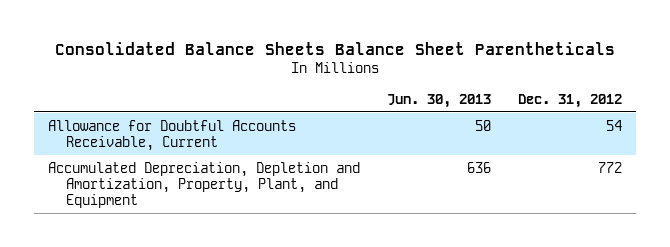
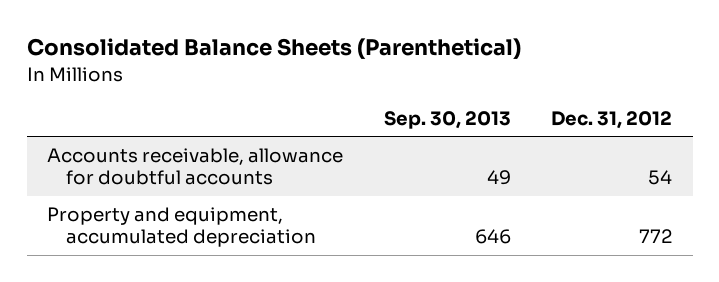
- Consolidated Balance Sheets Balance Sheet Parentheticals
+ Consolidated Balance Sheets (Parenthetical)
- | Jun. 30, 2013 | Dec. 31, 2012
+ | Sep. 30, 2013 | Dec. 31, 2012
- Allowance for Doubtful Accounts Receivable, Current | 50 | 54
- Accumulated Depreciation, Depletion and Amortization, Property, Plant, and Equipment | 636 | 772
+ Accounts receivable, allowance for doubtful accounts | 49 | 54
+ Property and equipment, accumulated depreciation | 646 | 772

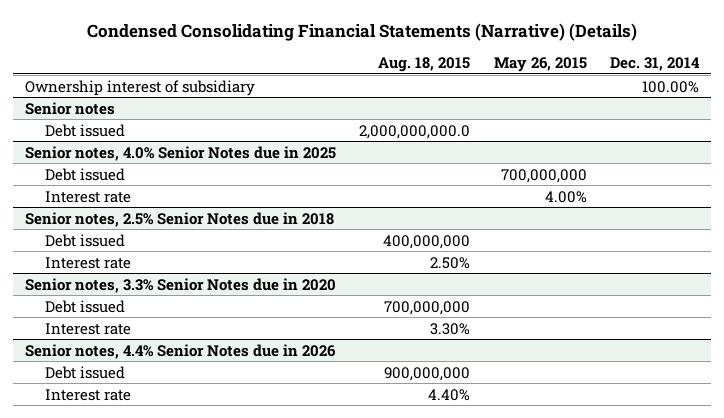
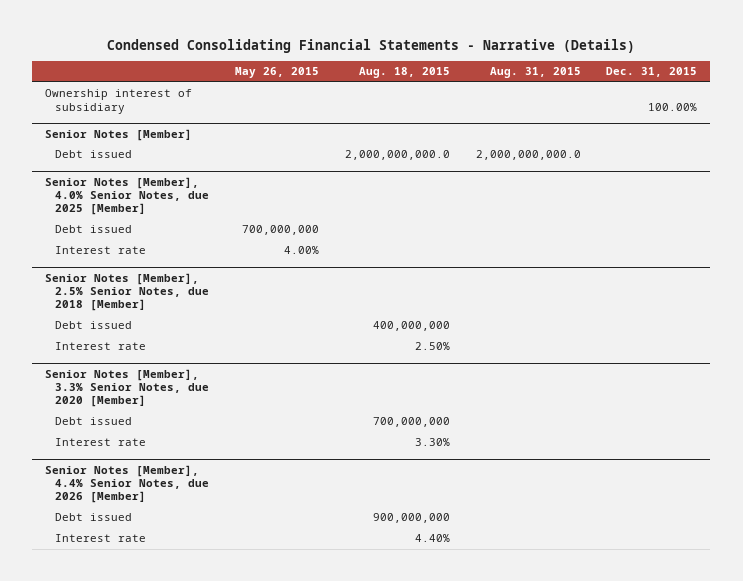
- Condensed Consolidating Financial Statements (Narrative) (Details)
+ Condensed Consolidating Financial Statements - Narrative (Details)
- | Aug. 18, 2015 | May 26, 2015 | Dec. 31, 2014
+ | May 26, 2015 | Aug. 18, 2015 | Aug. 31, 2015 | Dec. 31, 2015
- Senior notes
+ Senior Notes [Member]
- Senior notes, 4.0% Senior Notes due in 2025
+ Senior Notes [Member], 4.0% Senior Notes, due 2025 [Member]
- Senior notes, 2.5% Senior Notes due in 2018
+ Senior Notes [Member], 2.5% Senior Notes, due 2018 [Member]
- Senior notes, 3.3% Senior Notes due in 2020
+ Senior Notes [Member], 3.3% Senior Notes, due 2020 [Member]
- Senior notes, 4.4% Senior Notes due in 2026
+ Senior Notes [Member], 4.4% Senior Notes, due 2026 [Member]

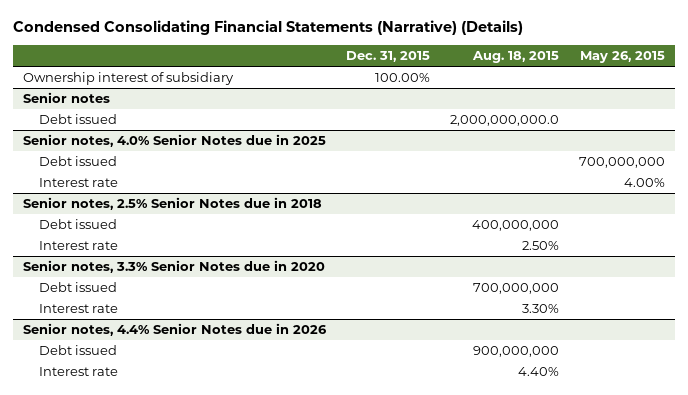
- Condensed Consolidating Financial Statements - Narrative (Details)
+ Condensed Consolidating Financial Statements (Narrative) (Details)
- | May 26, 2015 | Aug. 18, 2015 | Aug. 31, 2015 | Dec. 31, 2015
+ | Dec. 31, 2015 | Aug. 18, 2015 | May 26, 2015
- Senior Notes [Member]
+ Senior notes
- Senior Notes [Member], 4.0% Senior Notes, due 2025 [Member]
+ Senior notes, 4.0% Senior Notes due in 2025
- Senior Notes [Member], 2.5% Senior Notes, due 2018 [Member]
+ Senior notes, 2.5% Senior Notes due in 2018
- Senior Notes [Member], 3.3% Senior Notes, due 2020 [Member]
+ Senior notes, 3.3% Senior Notes due in 2020
- Senior Notes [Member], 4.4% Senior Notes, due 2026 [Member]
+ Senior notes, 4.4% Senior Notes due in 2026

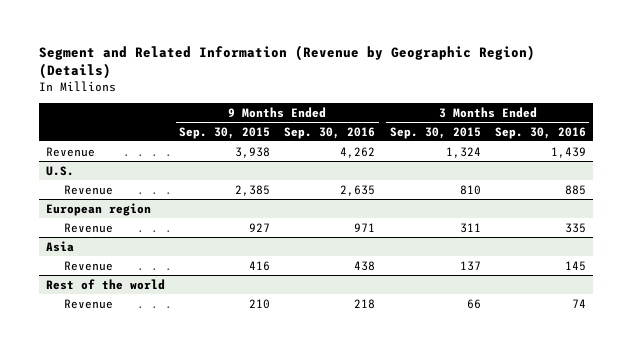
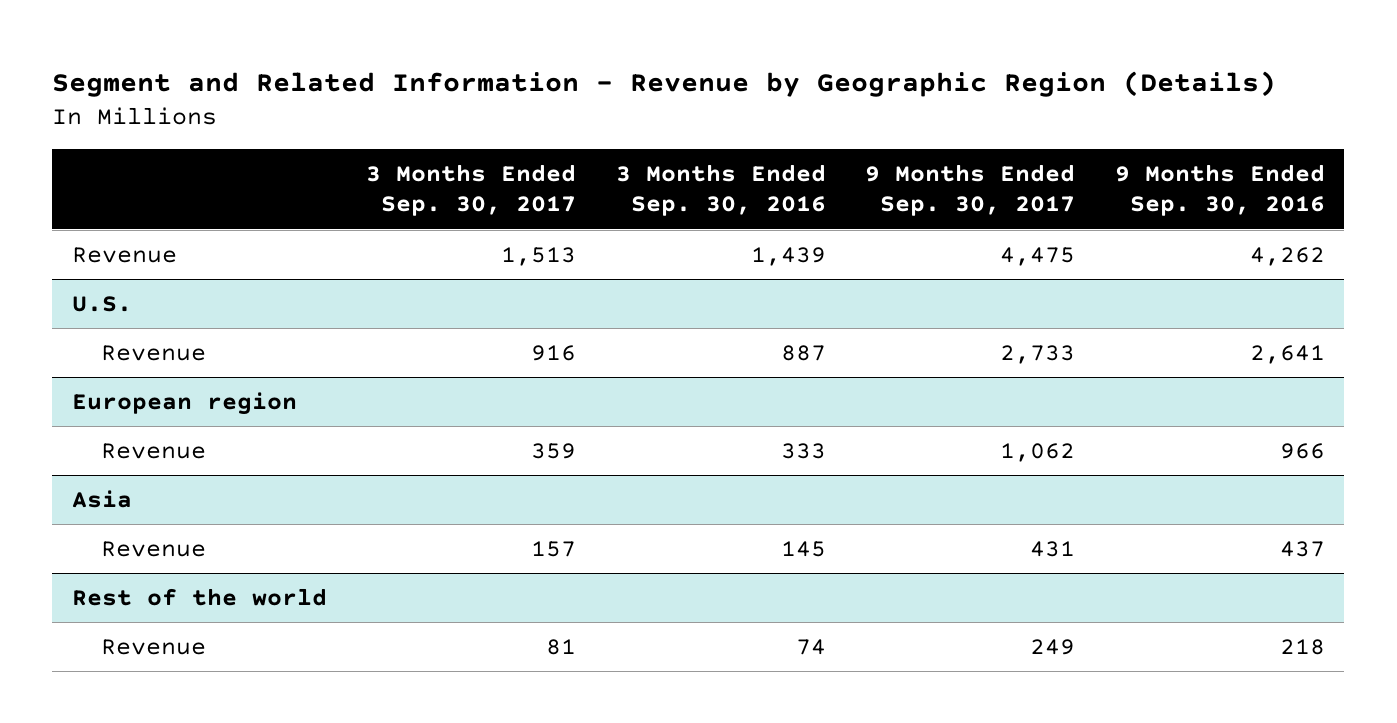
- Segment and Related Information (Revenue by Geographic Region) (Details)
+ Segment and Related Information - Revenue by Geographic Region (Details)
- | 9 Months Ended Sep. 30, 2015 | 9 Months Ended Sep. 30, 2016 | 3 Months Ended Sep. 30, 2015 | 3 Months Ended Sep. 30, 2016
+ | 3 Months Ended Sep. 30, 2017 | 3 Months Ended Sep. 30, 2016 | 9 Months Ended Sep. 30, 2017 | 9 Months Ended Sep. 30, 2016
@ U.S.
- Revenue | 2,385 | 2,635 | 810 | 885
+ Revenue | 916 | 887 | 2,733 | 2,641
@ European region
- Revenue | 927 | 971 | 311 | 335
+ Revenue | 359 | 333 | 1,062 | 966
@ Asia
- Revenue | 416 | 438 | 137 | 145
+ Revenue | 157 | 145 | 431 | 437

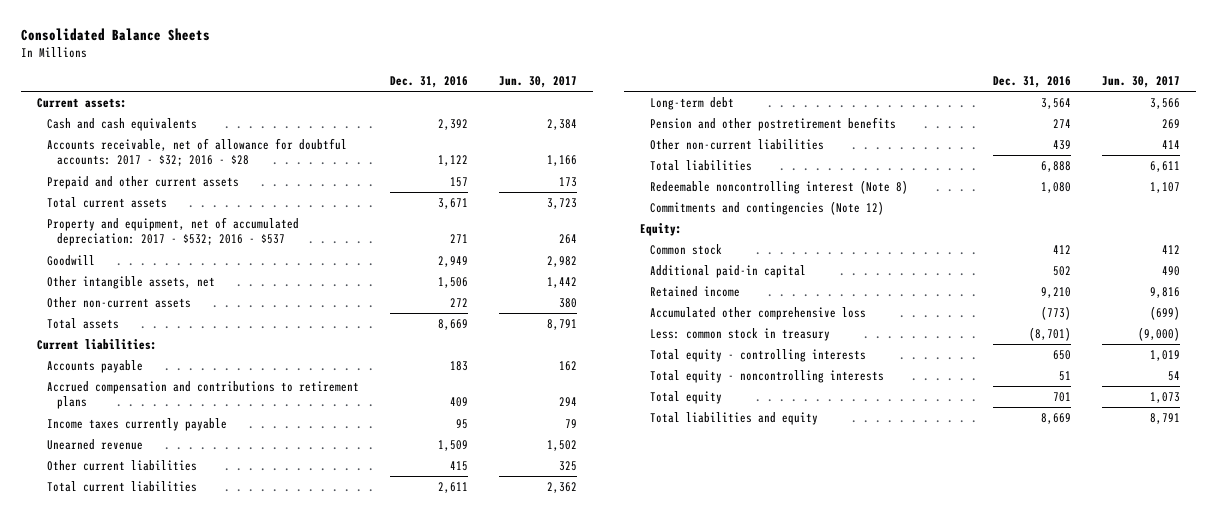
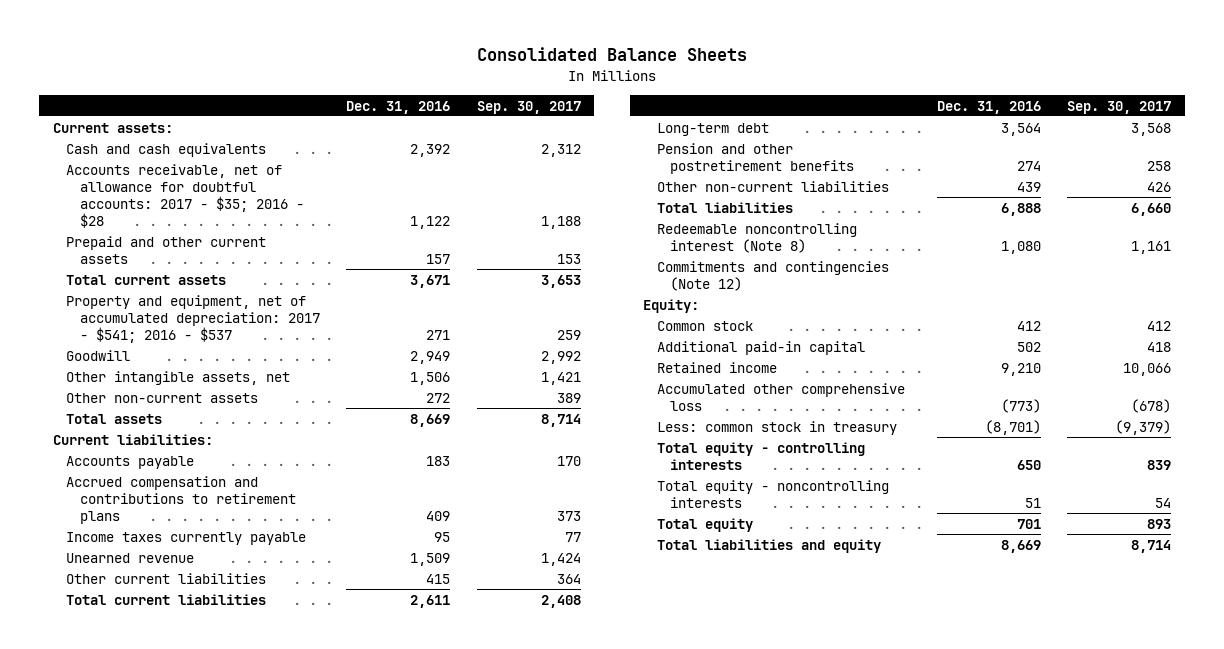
- | Dec. 31, 2016 | Jun. 30, 2017
+ | Dec. 31, 2016 | Sep. 30, 2017
- Accounts receivable, net of allowance for doubtful accounts: 2017 - $32; 2016 - $28 | 1,122 | 1,166
+ Accounts receivable, net of allowance for doubtful accounts: 2017 - $35; 2016 - $28 | 1,122 | 1,188
- Property and equipment, net of accumulated depreciation: 2017 - $532; 2016 - $537 | 271 | 264
+ Property and equipment, net of accumulated depreciation: 2017 - $541; 2016 - $537 | 271 | 259

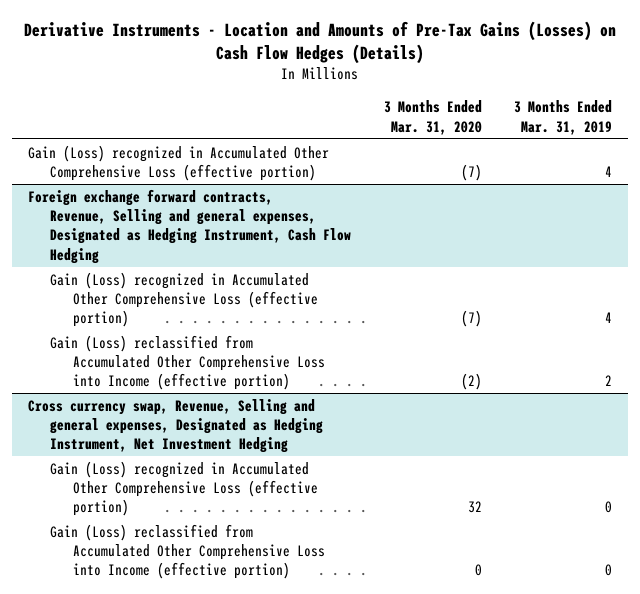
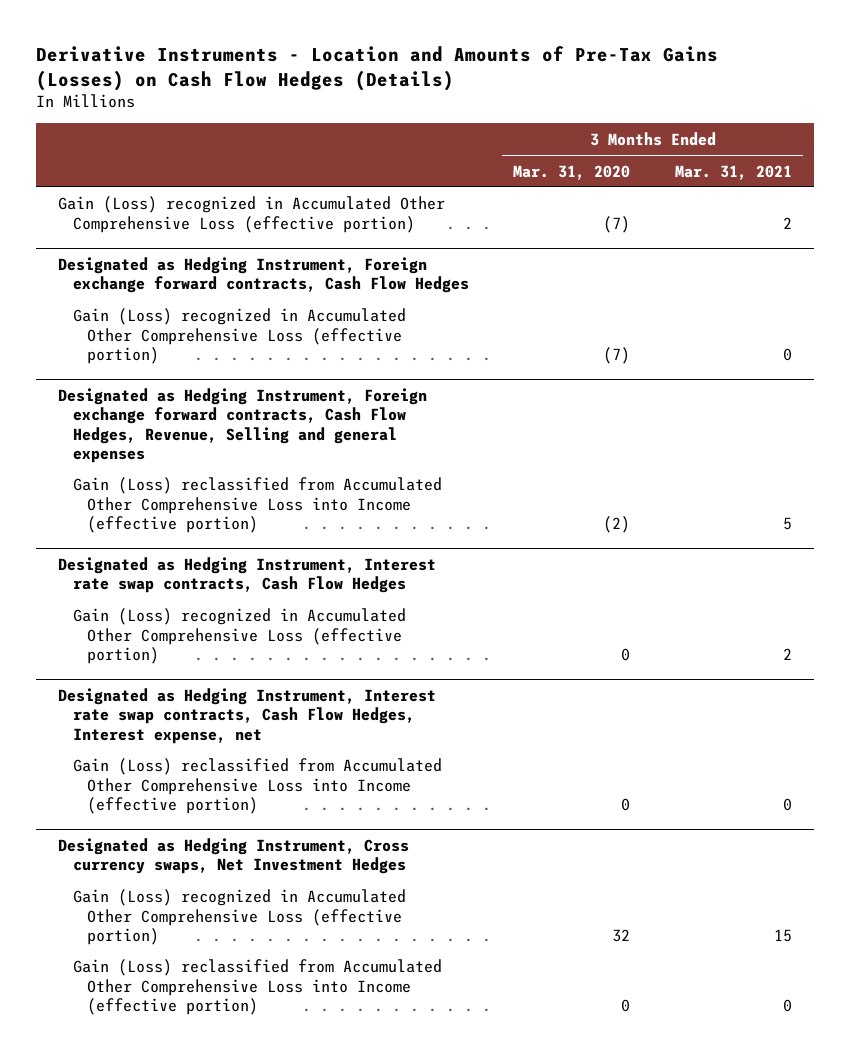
- | 3 Months Ended Mar. 31, 2020 | 3 Months Ended Mar. 31, 2019
+ | 3 Months Ended Mar. 31, 2020 | 3 Months Ended Mar. 31, 2021
- Foreign exchange forward contracts, Revenue, Selling and general expenses, Designated as Hedging Instrument, Cash Flow Hedging
+ Designated as Hedging Instrument, Foreign exchange forward contracts, Cash Flow Hedges
+ Designated as Hedging Instrument, Foreign exchange forward contracts, Cash Flow Hedges, Revenue, Selling and general expenses
- Cross currency swap, Revenue, Selling and general expenses, Designated as Hedging Instrument, Net Investment Hedging
+ Designated as Hedging Instrument, Interest rate swap contracts, Cash Flow Hedges
+ Gain (Loss) recognized in Accumulated Other Comprehensive Loss (effective portion) | 0 | 2
+ Designated as Hedging Instrument, Interest rate swap contracts, Cash Flow Hedges, Interest expense, net
+ Gain (Loss) reclassified from Accumulated Other Comprehensive Loss into Income (effective portion) | 0 | 0
+ Designated as Hedging Instrument, Cross currency swaps, Net Investment Hedges

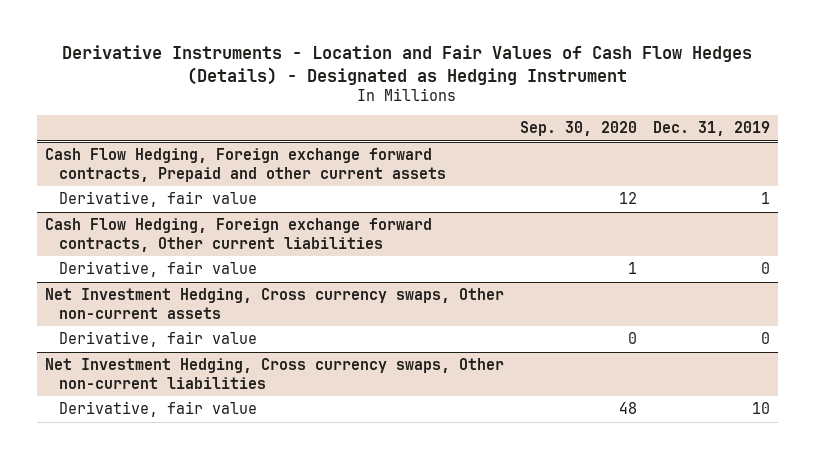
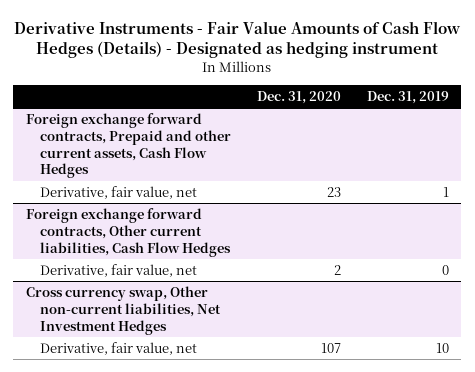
- Derivative Instruments - Location and Fair Values of Cash Flow Hedges (Details) - Designated as Hedging Instrument
+ Derivative Instruments - Fair Value Amounts of Cash Flow Hedges (Details) - Designated as hedging instrument
- | Sep. 30, 2020 | Dec. 31, 2019
+ | Dec. 31, 2020 | Dec. 31, 2019
- Cash Flow Hedging, Foreign exchange forward contracts, Prepaid and other current assets
- Derivative, fair value | 12 | 1
- Cash Flow Hedging, Foreign exchange forward contracts, Other current liabilities
- Derivative, fair value | 1 | 0
- Net Investment Hedging, Cross currency swaps, Other non-current assets
- Derivative, fair value | 0 | 0
- Net Investment Hedging, Cross currency swaps, Other non-current liabilities
- Derivative, fair value | 48 | 10
+ Foreign exchange forward contracts, Prepaid and other current assets, Cash Flow Hedges
+ Derivative, fair value, net | 23 | 1
+ Foreign exchange forward contracts, Other current liabilities, Cash Flow Hedges
+ Derivative, fair value, net | 2 | 0
+ Cross currency swap, Other non-current liabilities, Net Investment Hedges
+ Derivative, fair value, net | 107 | 10

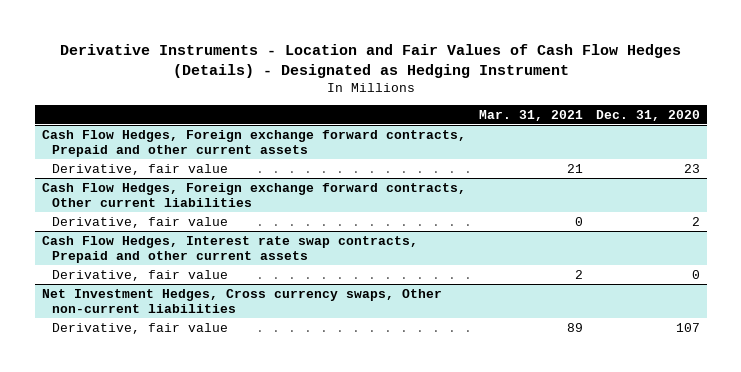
- Derivative Instruments - Fair Value Amounts of Cash Flow Hedges (Details) - Designated as hedging instrument
+ Derivative Instruments - Location and Fair Values of Cash Flow Hedges (Details) - Designated as Hedging Instrument
- | Dec. 31, 2020 | Dec. 31, 2019
+ | Mar. 31, 2021 | Dec. 31, 2020
- Foreign exchange forward contracts, Prepaid and other current assets, Cash Flow Hedges
- Derivative, fair value, net | 23 | 1
- Foreign exchange forward contracts, Other current liabilities, Cash Flow Hedges
- Derivative, fair value, net | 2 | 0
- Cross currency swap, Other non-current liabilities, Net Investment Hedges
- Derivative, fair value, net | 107 | 10
+ Cash Flow Hedges, Foreign exchange forward contracts, Prepaid and other current assets
+ Derivative, fair value | 21 | 23
+ Cash Flow Hedges, Foreign exchange forward contracts, Other current liabilities
+ Derivative, fair value | 0 | 2
+ Cash Flow Hedges, Interest rate swap contracts, Prepaid and other current assets
+ Derivative, fair value | 2 | 0
+ Net Investment Hedges, Cross currency swaps, Other non-current liabilities
+ Derivative, fair value | 89 | 107

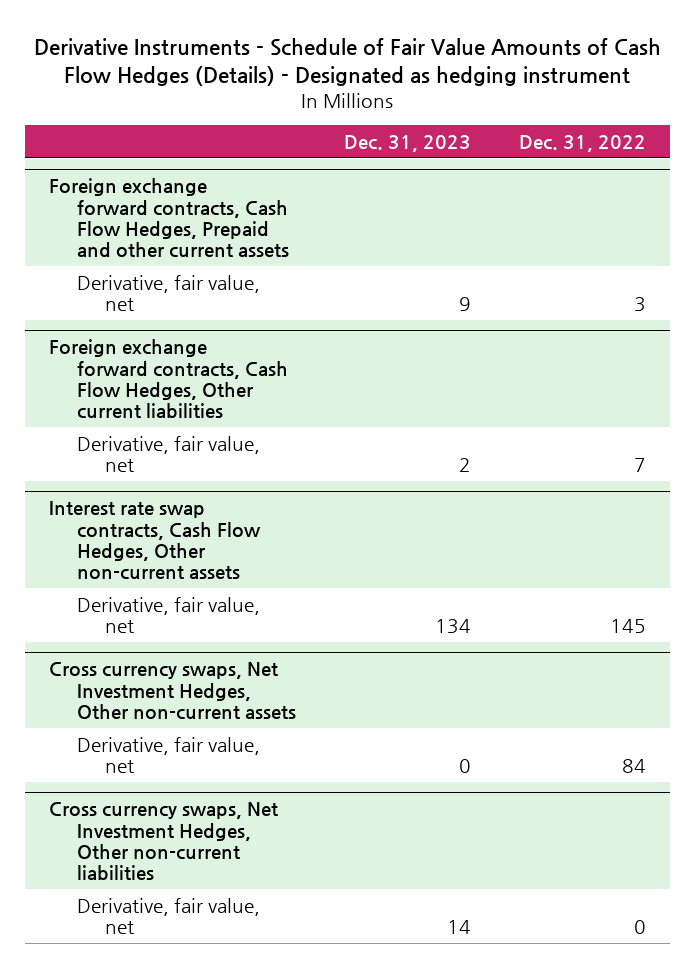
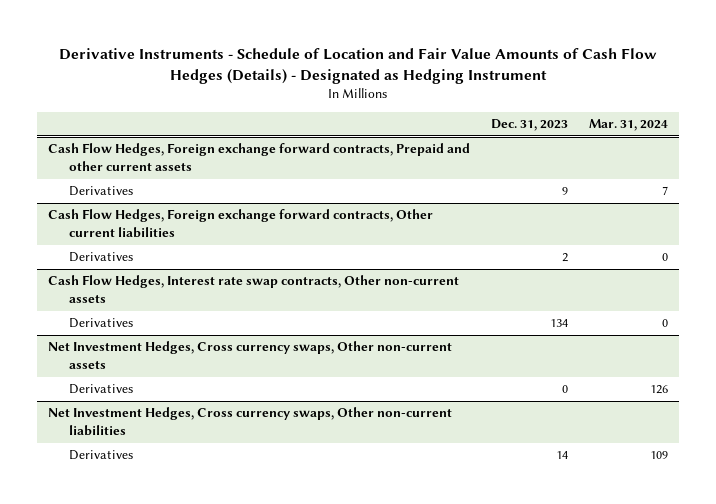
- Derivative Instruments - Schedule of Fair Value Amounts of Cash Flow Hedges (Details) - Designated as hedging instrument
+ Derivative Instruments - Schedule of Location and Fair Value Amounts of Cash Flow Hedges (Details) - Designated as Hedging Instrument
- | Dec. 31, 2023 | Dec. 31, 2022
+ | Dec. 31, 2023 | Mar. 31, 2024
- Foreign exchange forward contracts, Cash Flow Hedges, Prepaid and other current assets
- Derivative, fair value, net | 9 | 3
- Foreign exchange forward contracts, Cash Flow Hedges, Other current liabilities
- Derivative, fair value, net | 2 | 7
- Interest rate swap contracts, Cash Flow Hedges, Other non-current assets
- Derivative, fair value, net | 134 | 145
- Cross currency swaps, Net Investment Hedges, Other non-current assets
- Derivative, fair value, net | 0 | 84
- Cross currency swaps, Net Investment Hedges, Other non-current liabilities
- Derivative, fair value, net | 14 | 0
+ Cash Flow Hedges, Foreign exchange forward contracts, Prepaid and other current assets
+ Derivatives | 9 | 7
+ Cash Flow Hedges, Foreign exchange forward contracts, Other current liabilities
+ Derivatives | 2 | 0
+ Cash Flow Hedges, Interest rate swap contracts, Other non-current assets
+ Derivatives | 134 | 0
+ Net Investment Hedges, Cross currency swaps, Other non-current assets
+ Derivatives | 0 | 126
+ Net Investment Hedges, Cross currency swaps, Other non-current liabilities
+ Derivatives | 14 | 109

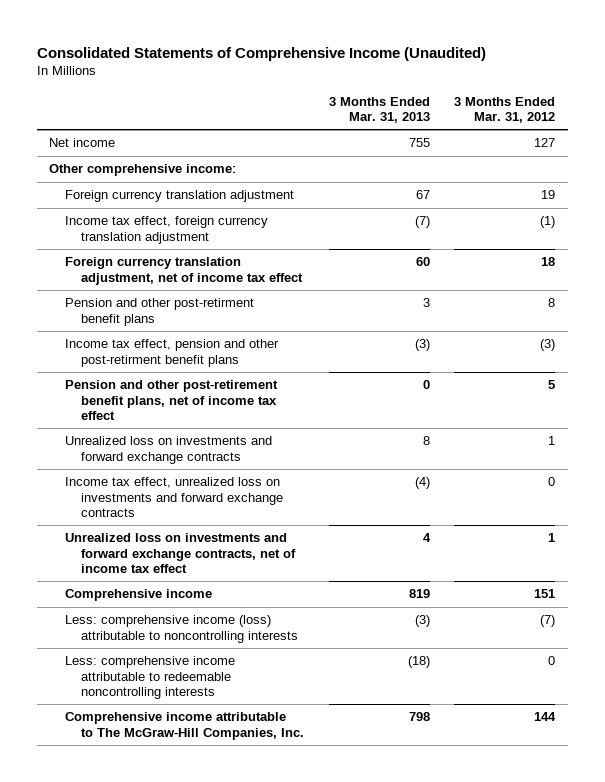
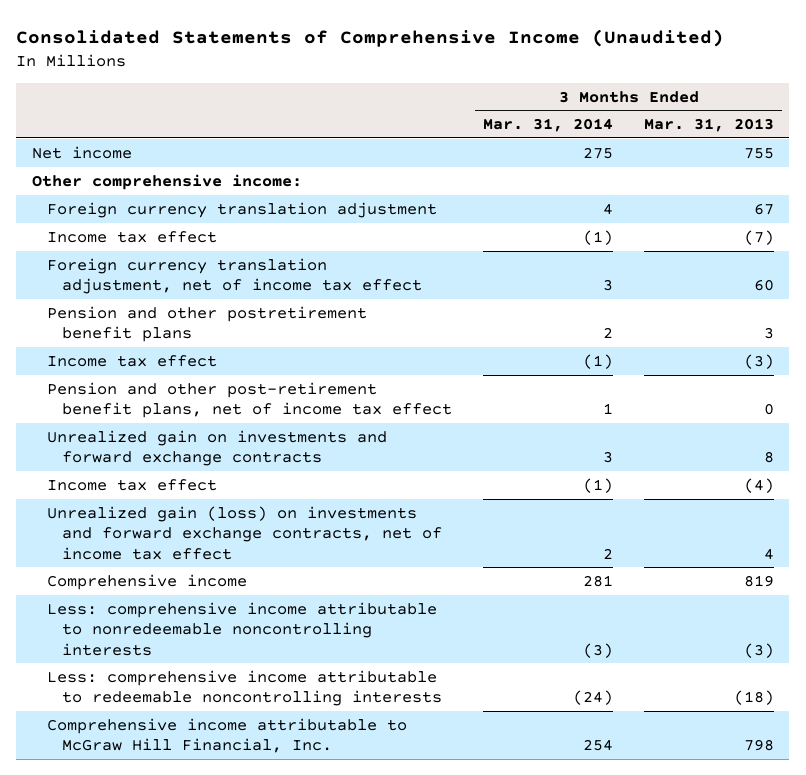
- | 3 Months Ended Mar. 31, 2013 | 3 Months Ended Mar. 31, 2012
+ | 3 Months Ended Mar. 31, 2014 | 3 Months Ended Mar. 31, 2013
- Income tax effect, foreign currency translation adjustment | (7) | (1)
+ Income tax effect | (1) | (7)
- Pension and other post-retirment benefit plans | 3 | 8
- Income tax effect, pension and other post-retirment benefit plans | (3) | (3)
+ Pension and other postretirement benefit plans | 2 | 3
+ Income tax effect | (1) | (3)
- Unrealized loss on investments and forward exchange contracts | 8 | 1
- Income tax effect, unrealized loss on investments and forward exchange contracts | (4) | 0
- Unrealized loss on investments and forward exchange contracts, net of income tax effect | 4 | 1
+ Unrealized gain on investments and forward exchange contracts | 3 | 8
+ Income tax effect | (1) | (4)
+ Unrealized gain (loss) on investments and forward exchange contracts, net of income tax effect | 2 | 4
- Less: comprehensive income (loss) attributable to noncontrolling interests | (3) | (7)
+ Less: comprehensive income attributable to nonredeemable noncontrolling interests | (3) | (3)
- Comprehensive income attributable to The McGraw-Hill Companies, Inc. | 798 | 144
+ Comprehensive income attributable to McGraw Hill Financial, Inc. | 254 | 798

